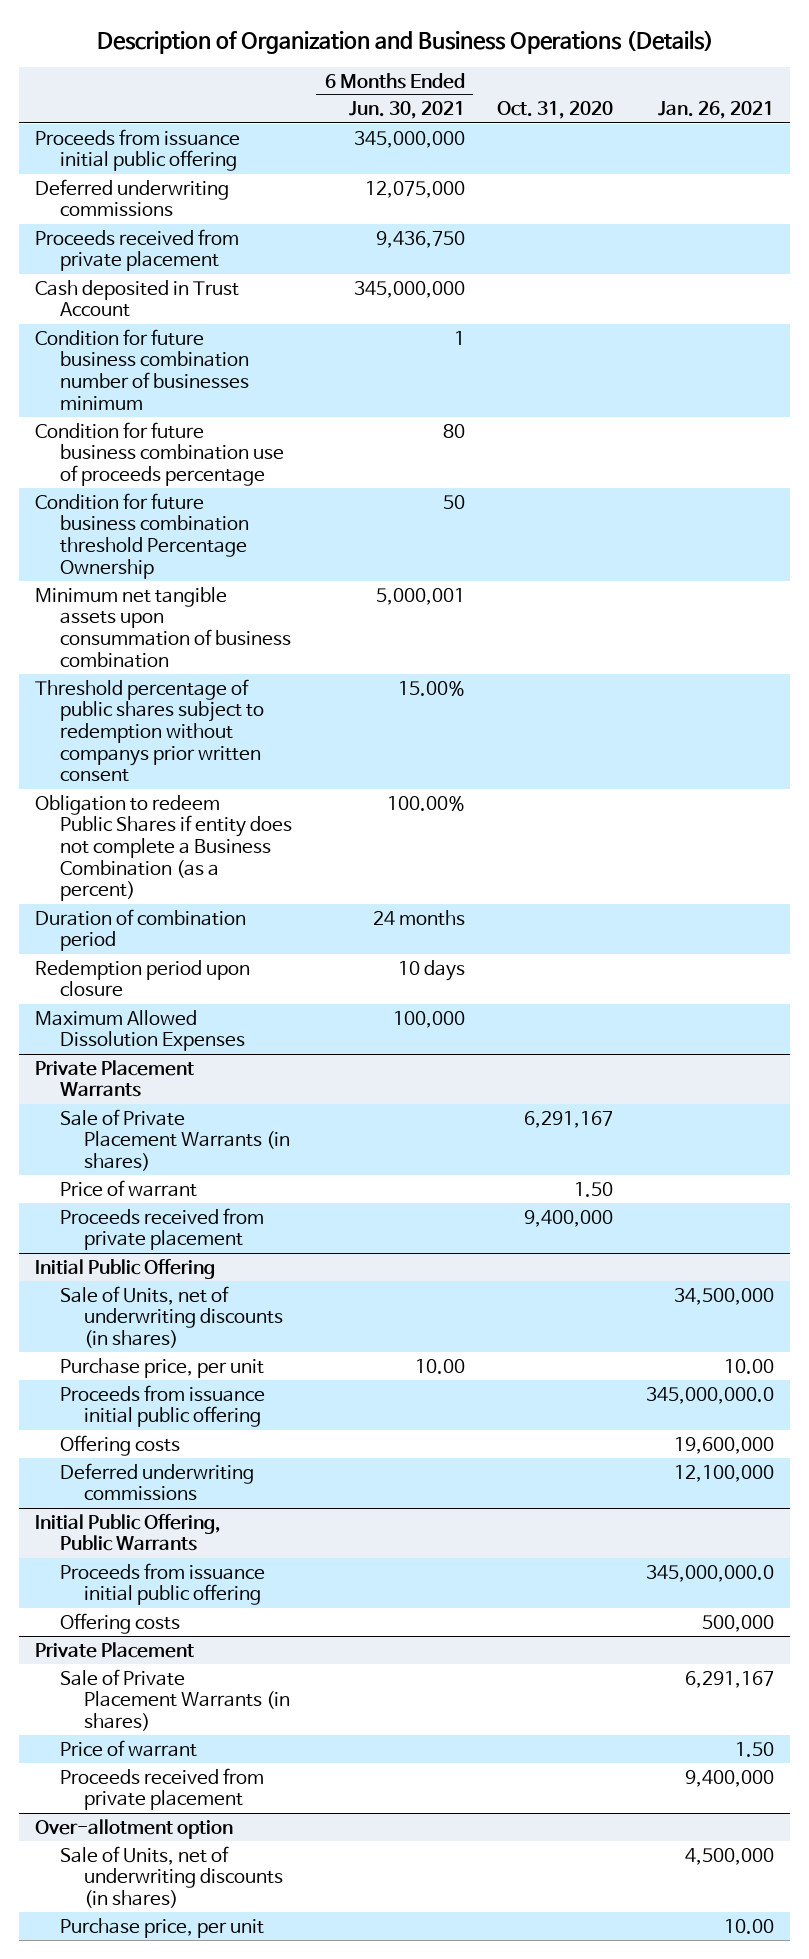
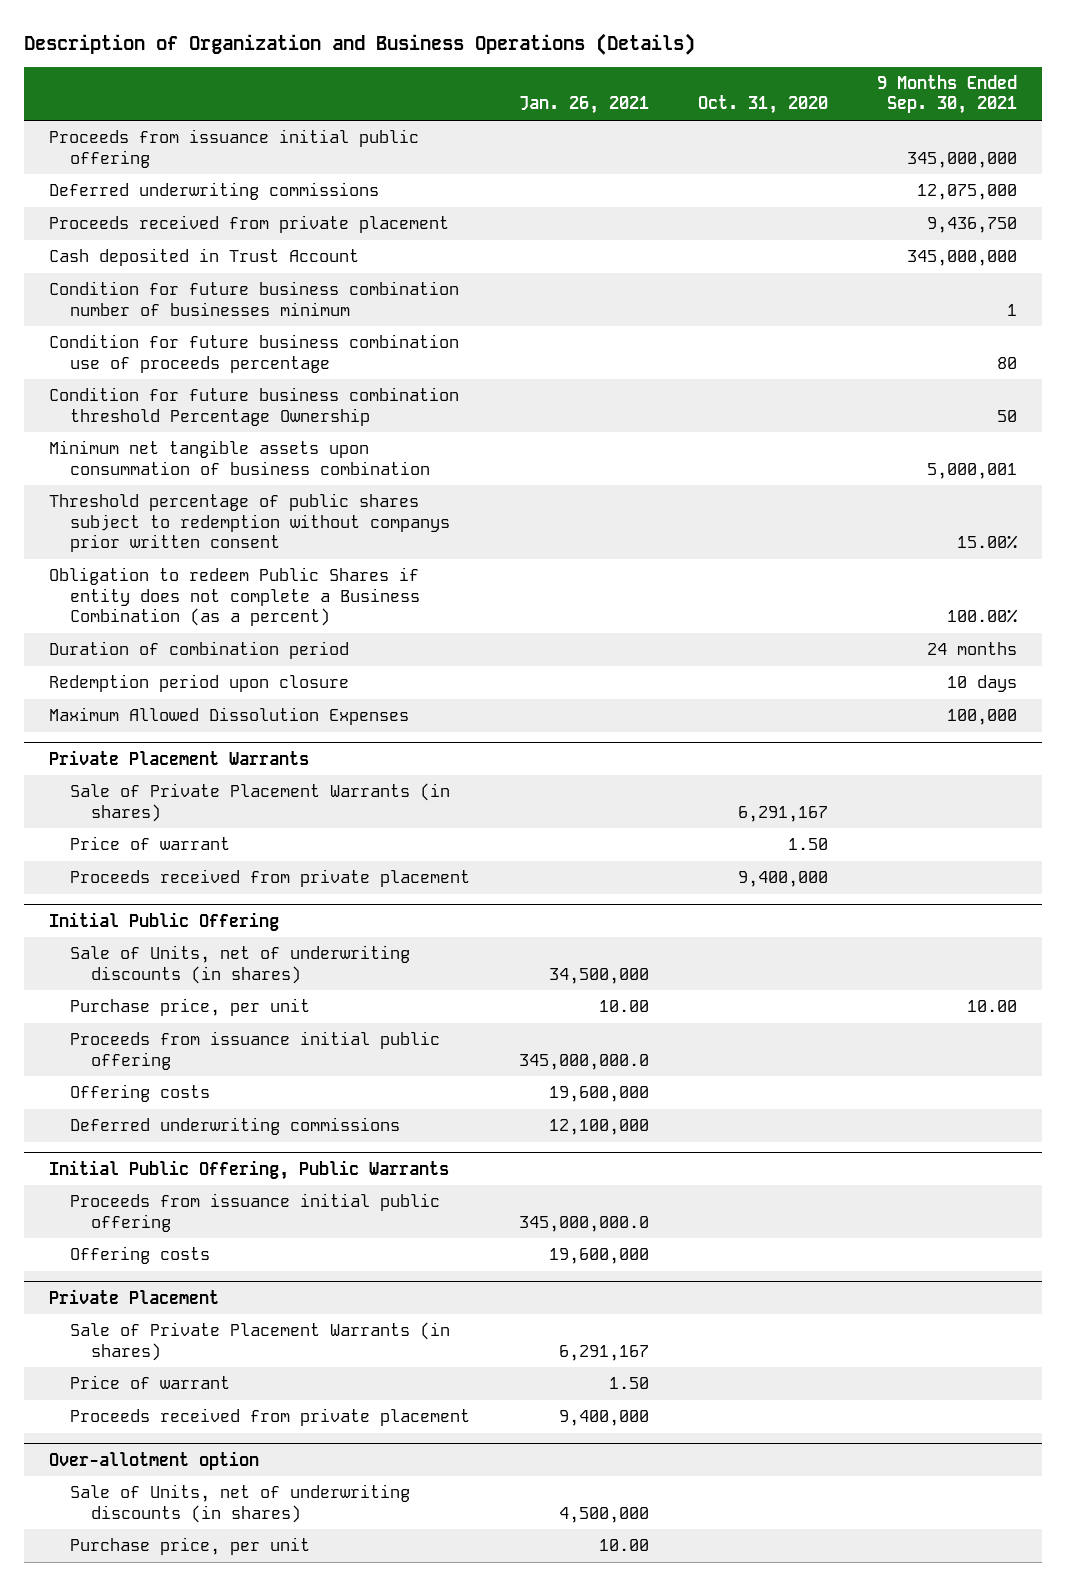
- | 6 Months Ended Jun. 30, 2021 | Oct. 31, 2020 | Jan. 26, 2021
+ | Jan. 26, 2021 | Oct. 31, 2020 | 9 Months Ended Sep. 30, 2021
@ Initial Public Offering, Public Warrants
- Offering costs | | | 500,000
+ Offering costs | 19,600,000 | |

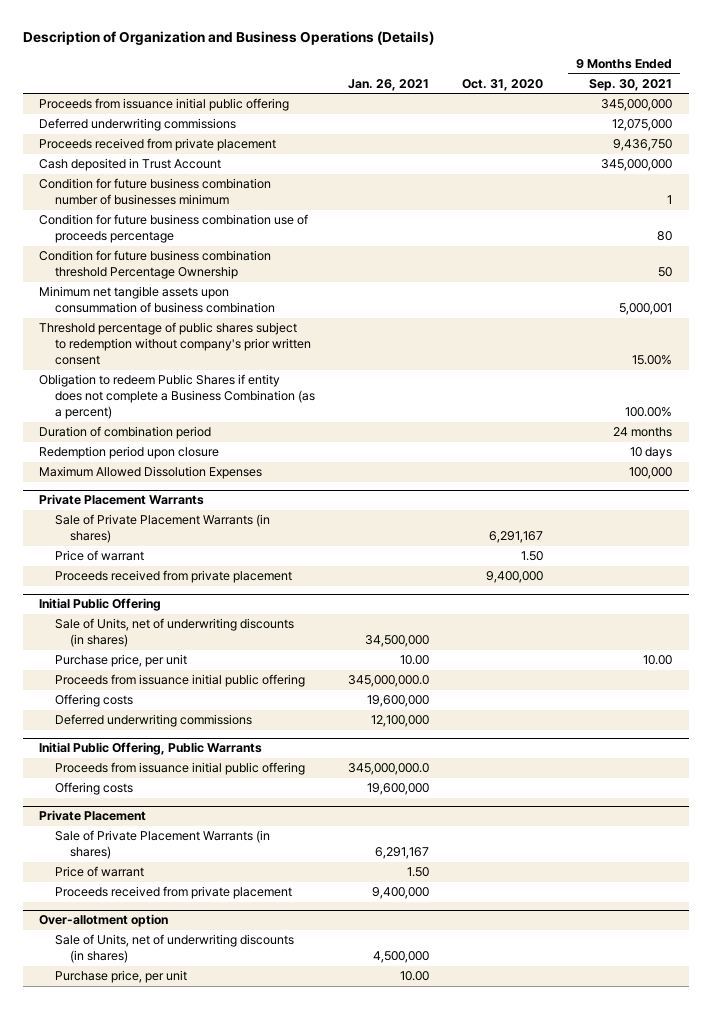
- Threshold percentage of public shares subject to redemption without companys prior written consent | | | 15.00%
+ Threshold percentage of public shares subject to redemption without company's prior written consent | | | 15.00%

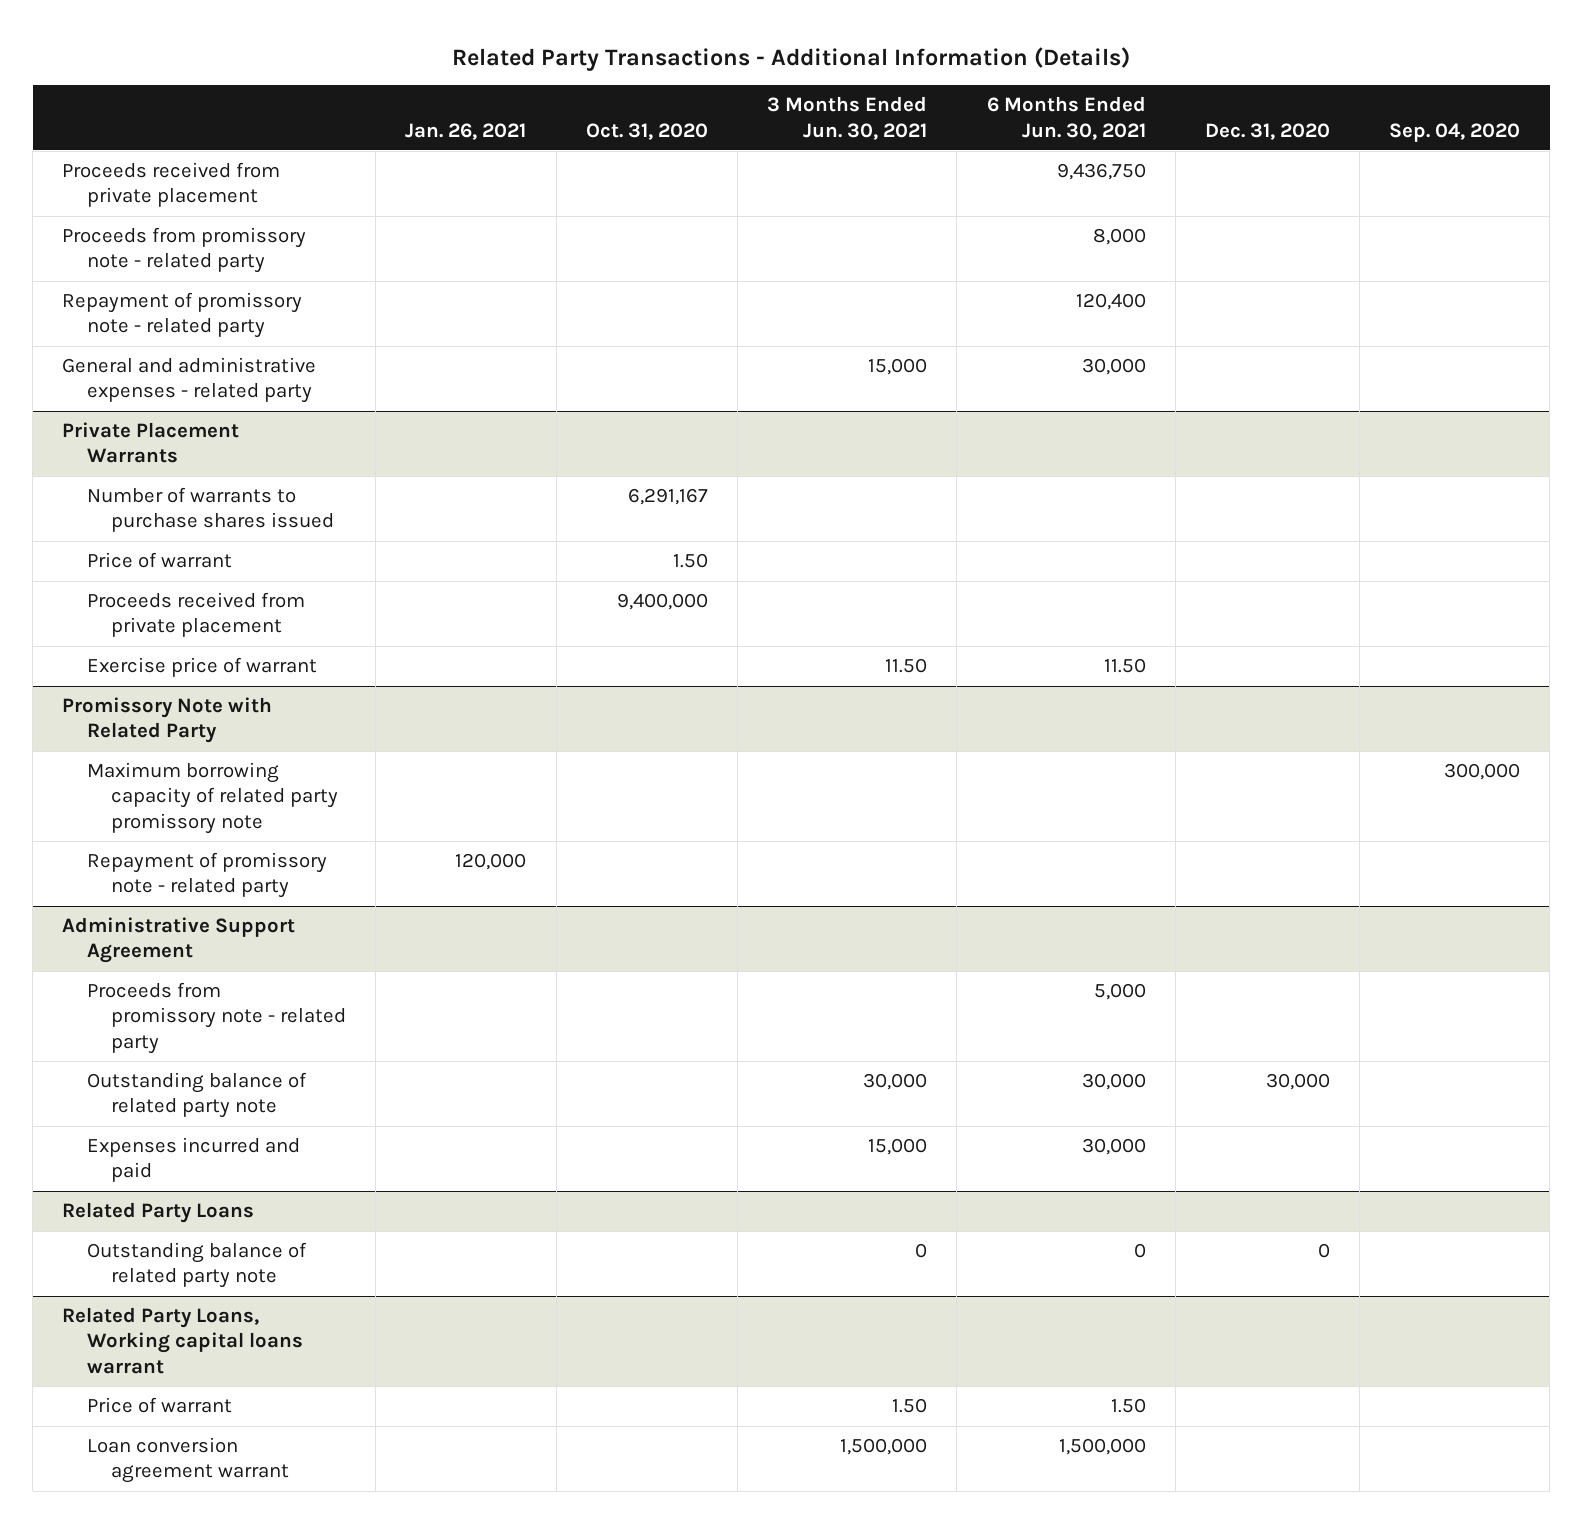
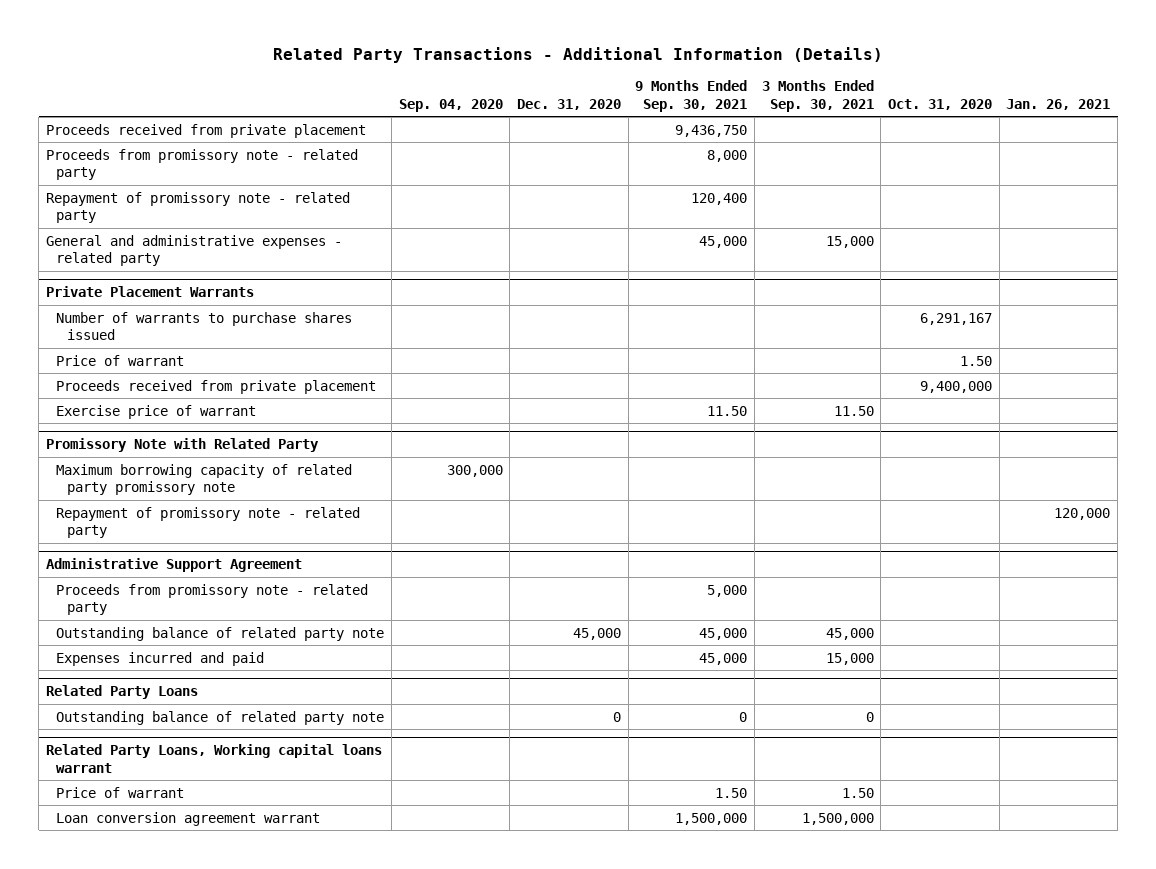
- | Jan. 26, 2021 | Oct. 31, 2020 | 3 Months Ended Jun. 30, 2021 | 6 Months Ended Jun. 30, 2021 | Dec. 31, 2020 | Sep. 04, 2020
+ | Sep. 04, 2020 | Dec. 31, 2020 | 9 Months Ended Sep. 30, 2021 | 3 Months Ended Sep. 30, 2021 | Oct. 31, 2020 | Jan. 26, 2021
@ Administrative Support Agreement
- Outstanding balance of related party note | | | 30,000 | 30,000 | 30,000 |
+ Outstanding balance of related party note | | 45,000 | 45,000 | 45,000 | |

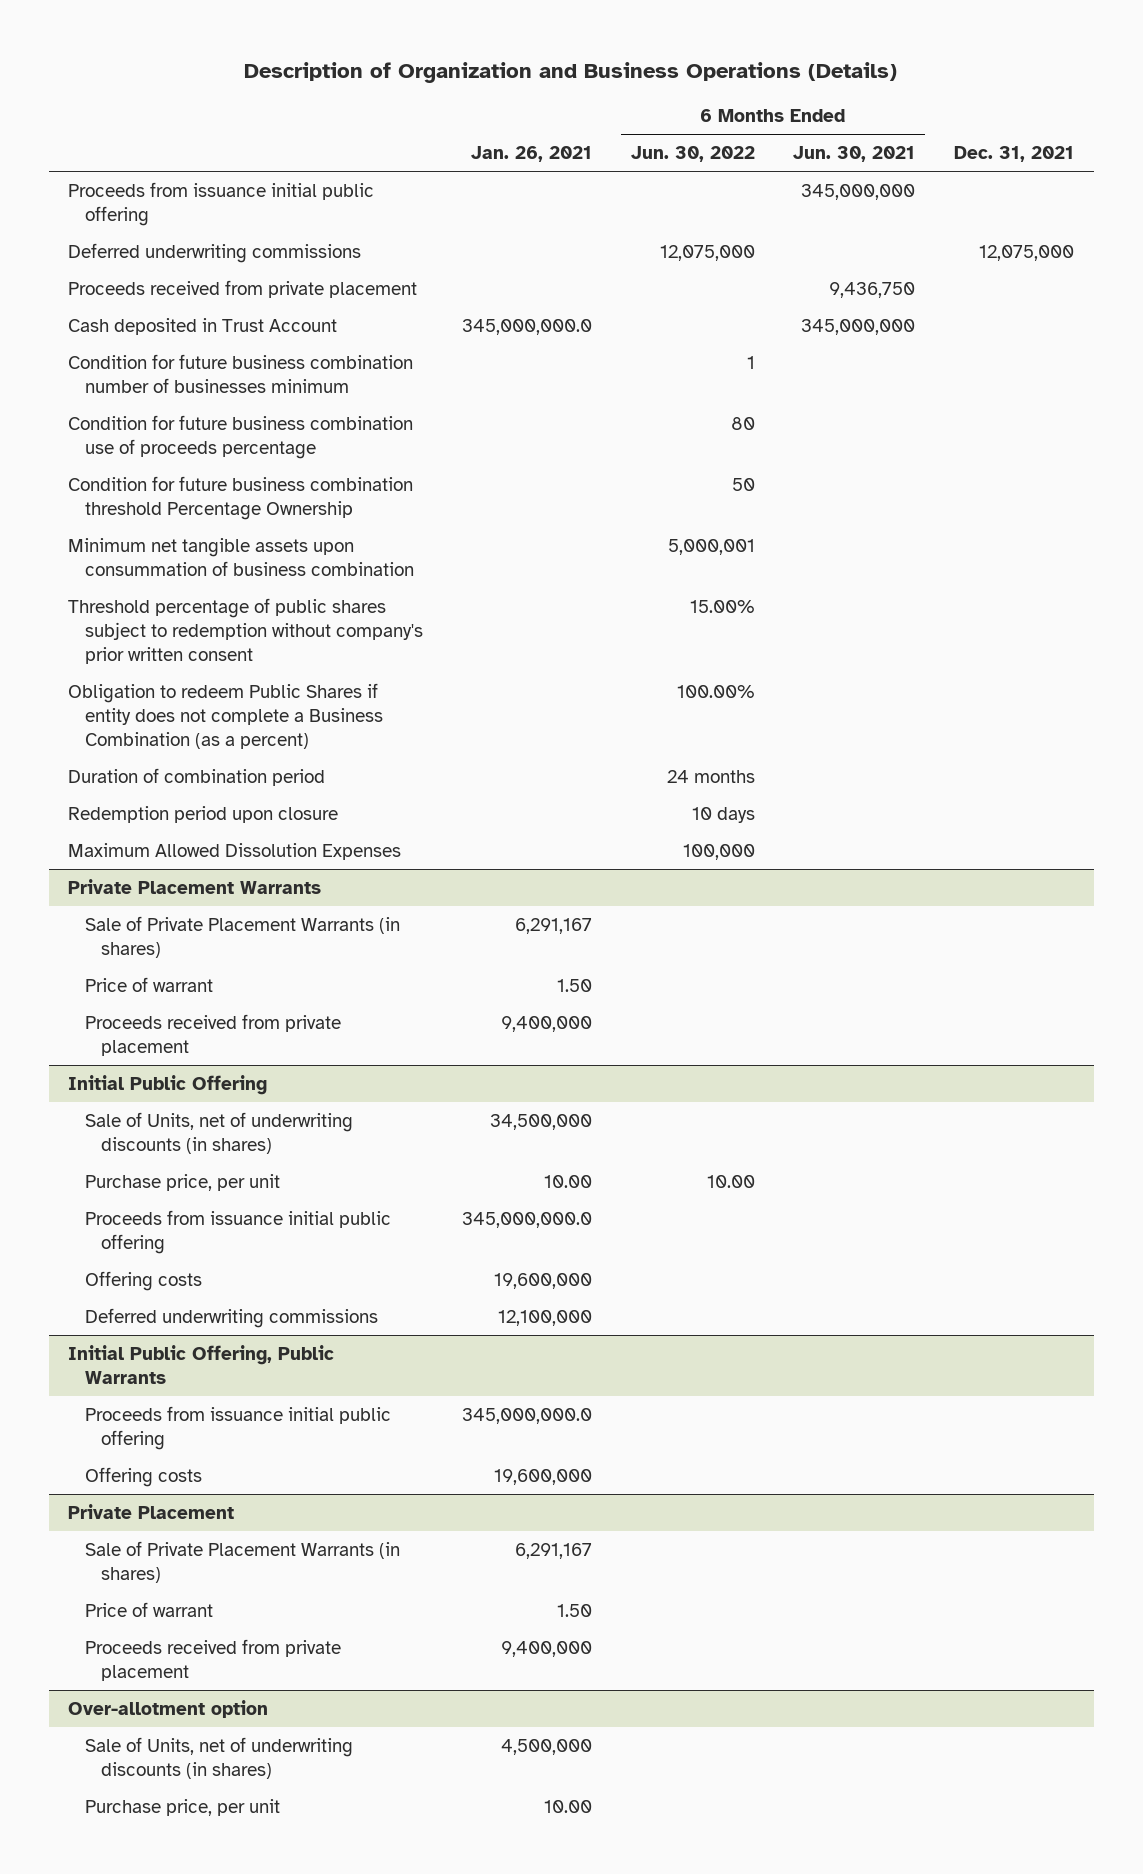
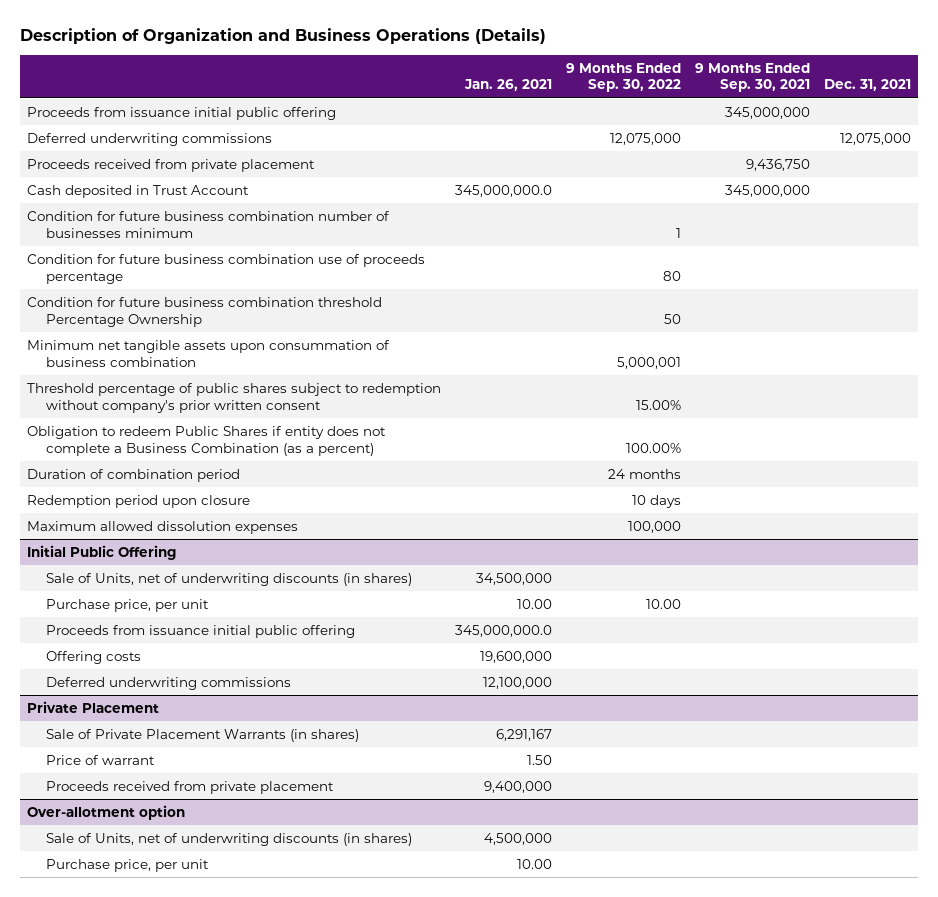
- | Jan. 26, 2021 | 6 Months Ended Jun. 30, 2022 | 6 Months Ended Jun. 30, 2021 | Dec. 31, 2021
+ | Jan. 26, 2021 | 9 Months Ended Sep. 30, 2022 | 9 Months Ended Sep. 30, 2021 | Dec. 31, 2021
- Maximum Allowed Dissolution Expenses | | 100,000 | |
- Private Placement Warrants
- Sale of Private Placement Warrants (in shares) | 6,291,167 | | |
- Price of warrant | 1.50 | | |
- Proceeds received from private placement | 9,400,000 | | |
+ Maximum allowed dissolution expenses | | 100,000 | |
- Initial Public Offering, Public Warrants
- Proceeds from issuance initial public offering | 345,000,000.0 | | |
- Offering costs | 19,600,000 | | |

